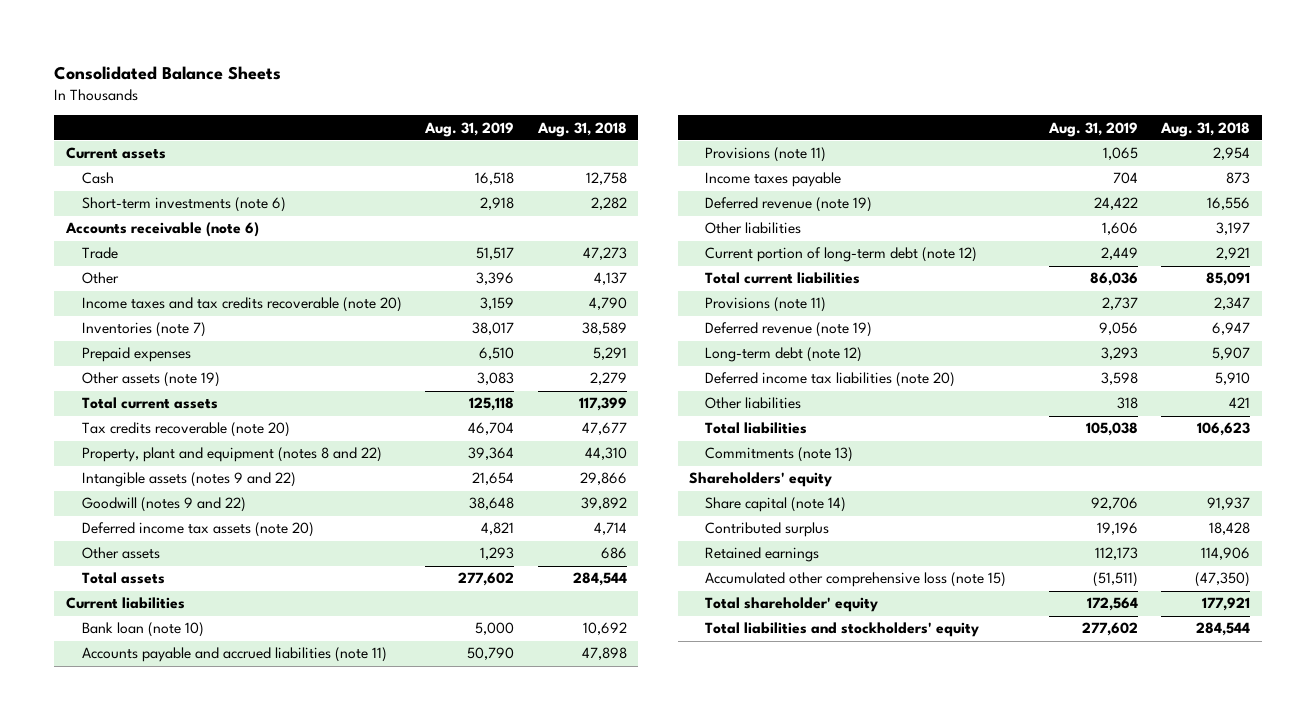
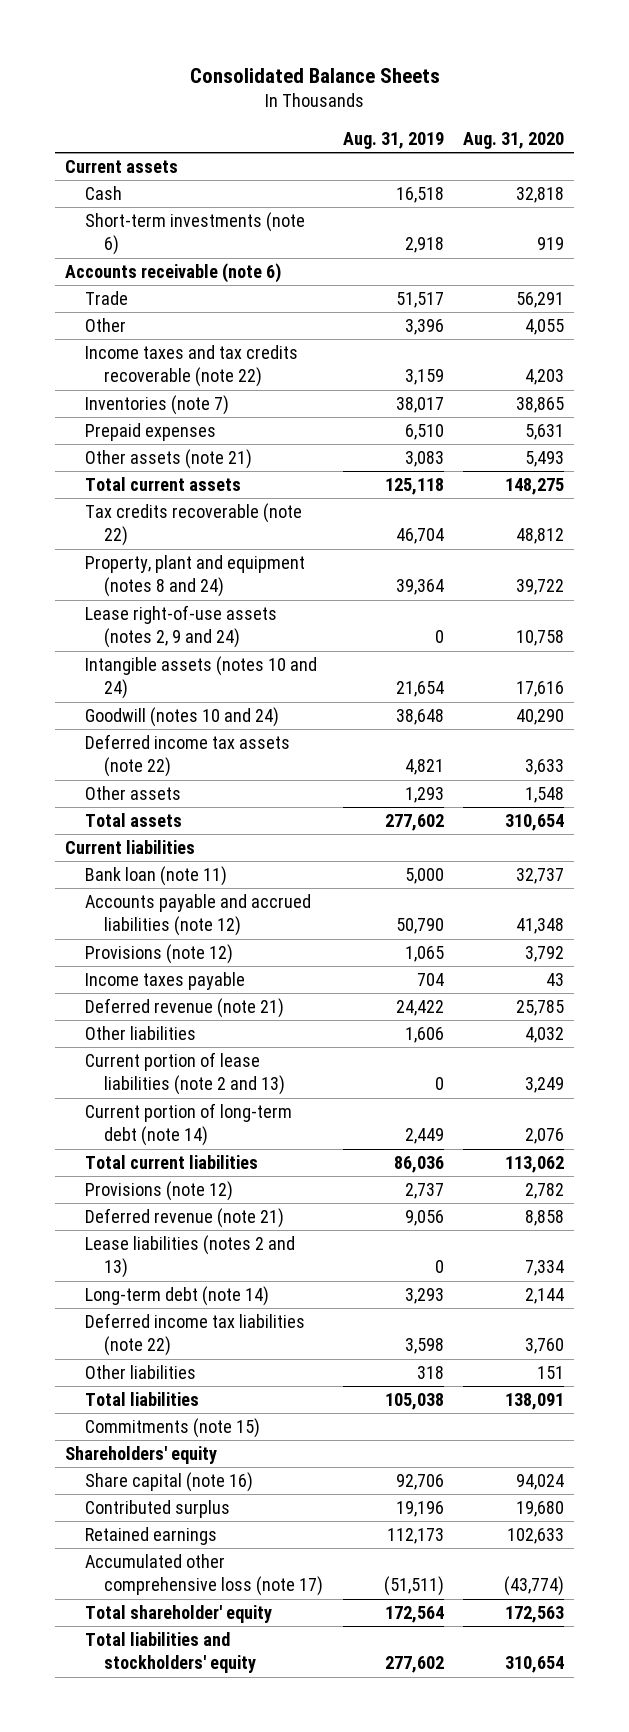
- | Aug. 31, 2019 | Aug. 31, 2018
+ | Aug. 31, 2019 | Aug. 31, 2020
- Income taxes and tax credits recoverable (note 20) | 3,159 | 4,790
+ Income taxes and tax credits recoverable (note 22) | 3,159 | 4,203
- Other assets (note 19) | 3,083 | 2,279
+ Other assets (note 21) | 3,083 | 5,493
- Tax credits recoverable (note 20) | 46,704 | 47,677
- Property, plant and equipment (notes 8 and 22) | 39,364 | 44,310
- Intangible assets (notes 9 and 22) | 21,654 | 29,866
- Goodwill (notes 9 and 22) | 38,648 | 39,892
- Deferred income tax assets (note 20) | 4,821 | 4,714
+ Tax credits recoverable (note 22) | 46,704 | 48,812
+ Property, plant and equipment (notes 8 and 24) | 39,364 | 39,722
+ Lease right-of-use assets (notes 2, 9 and 24) | 0 | 10,758
+ Intangible assets (notes 10 and 24) | 21,654 | 17,616
+ Goodwill (notes 10 and 24) | 38,648 | 40,290
+ Deferred income tax assets (note 22) | 4,821 | 3,633
- Bank loan (note 10) | 5,000 | 10,692
- Accounts payable and accrued liabilities (note 11) | 50,790 | 47,898
- Provisions (note 11) | 1,065 | 2,954
+ Bank loan (note 11) | 5,000 | 32,737
+ Accounts payable and accrued liabilities (note 12) | 50,790 | 41,348
+ Provisions (note 12) | 1,065 | 3,792
- Deferred revenue (note 19) | 24,422 | 16,556
+ Deferred revenue (note 21) | 24,422 | 25,785
- Current portion of long-term debt (note 12) | 2,449 | 2,921
+ Current portion of lease liabilities (note 2 and 13) | 0 | 3,249
+ Current portion of long-term debt (note 14) | 2,449 | 2,076
- Provisions (note 11) | 2,737 | 2,347
- Deferred revenue (note 19) | 9,056 | 6,947
- Long-term debt (note 12) | 3,293 | 5,907
- Deferred income tax liabilities (note 20) | 3,598 | 5,910
+ Provisions (note 12) | 2,737 | 2,782
+ Deferred revenue (note 21) | 9,056 | 8,858
+ Lease liabilities (notes 2 and 13) | 0 | 7,334
+ Long-term debt (note 14) | 3,293 | 2,144
+ Deferred income tax liabilities (note 22) | 3,598 | 3,760
- Commitments (note 13)
+ Commitments (note 15)
- Share capital (note 14) | 92,706 | 91,937
+ Share capital (note 16) | 92,706 | 94,024
- Accumulated other comprehensive loss (note 15) | (51,511) | (47,350)
+ Accumulated other comprehensive loss (note 17) | (51,511) | (43,774)

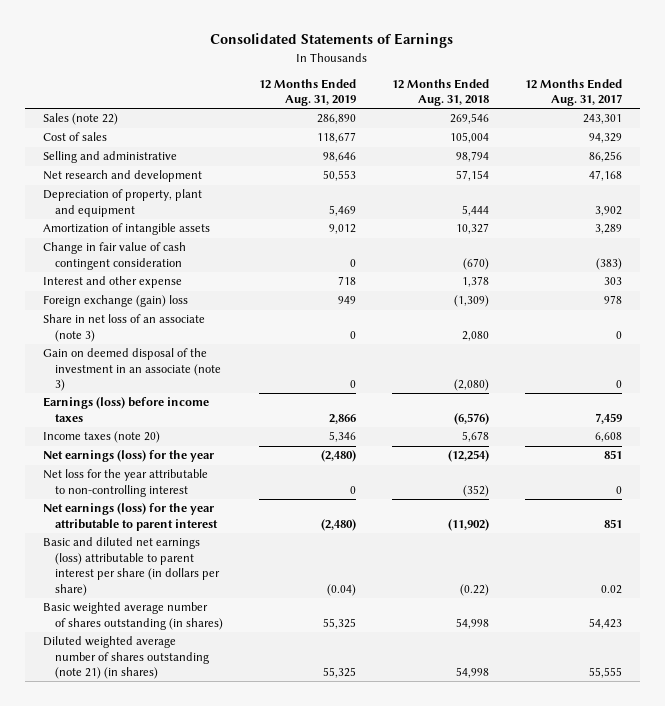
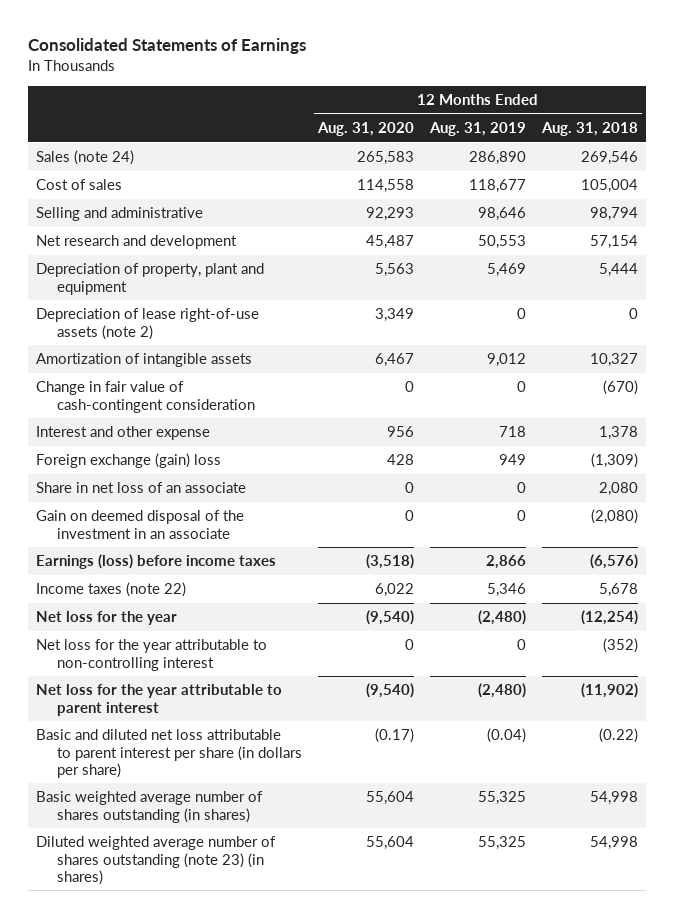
- | 12 Months Ended Aug. 31, 2019 | 12 Months Ended Aug. 31, 2018 | 12 Months Ended Aug. 31, 2017
+ | 12 Months Ended Aug. 31, 2020 | 12 Months Ended Aug. 31, 2019 | 12 Months Ended Aug. 31, 2018
- Sales (note 22) | 286,890 | 269,546 | 243,301
+ Sales (note 24) | 265,583 | 286,890 | 269,546
+ Depreciation of lease right-of-use assets (note 2) | 3,349 | 0 | 0
- Change in fair value of cash contingent consideration | 0 | (670) | (383)
+ Change in fair value of cash-contingent consideration | 0 | 0 | (670)
- Share in net loss of an associate (note 3) | 0 | 2,080 | 0
- Gain on deemed disposal of the investment in an associate (note 3) | 0 | (2,080) | 0
+ Share in net loss of an associate | 0 | 0 | 2,080
+ Gain on deemed disposal of the investment in an associate | 0 | 0 | (2,080)
- Income taxes (note 20) | 5,346 | 5,678 | 6,608
- Net earnings (loss) for the year | (2,480) | (12,254) | 851
+ Income taxes (note 22) | 6,022 | 5,346 | 5,678
+ Net loss for the year | (9,540) | (2,480) | (12,254)
- Net earnings (loss) for the year attributable to parent interest | (2,480) | (11,902) | 851
- Basic and diluted net earnings (loss) attributable to parent interest per share (in dollars per share) | (0.04) | (0.22) | 0.02
+ Net loss for the year attributable to parent interest | (9,540) | (2,480) | (11,902)
+ Basic and diluted net loss attributable to parent interest per share (in dollars per share) | (0.17) | (0.04) | (0.22)
- Diluted weighted average number of shares outstanding (note 21) (in shares) | 55,325 | 54,998 | 55,555
+ Diluted weighted average number of shares outstanding (note 23) (in shares) | 55,604 | 55,325 | 54,998

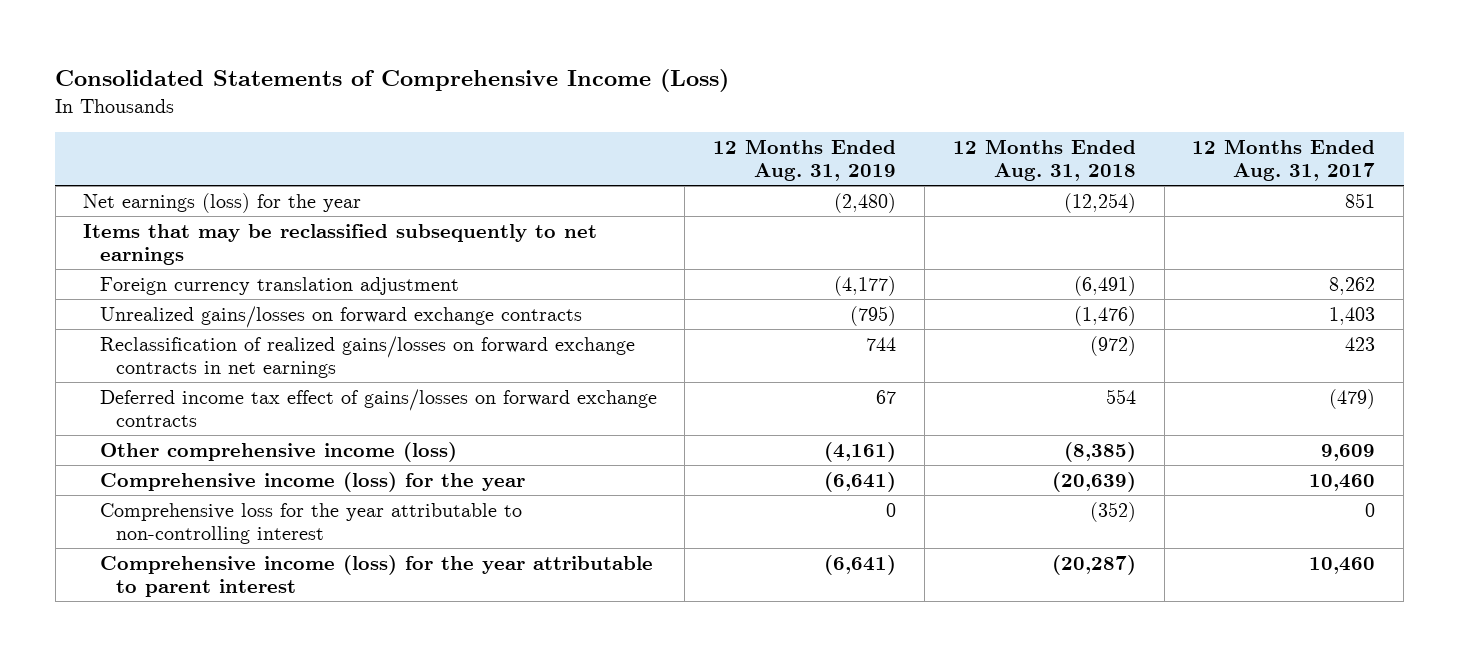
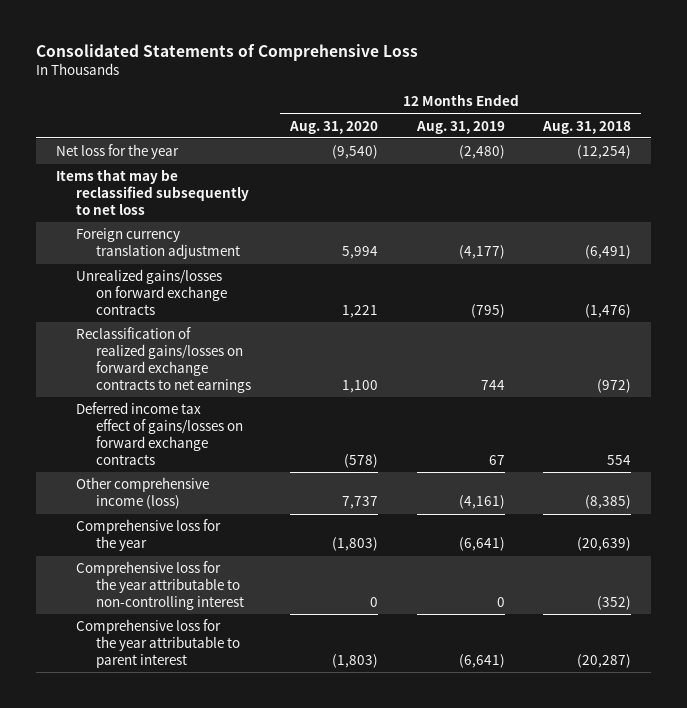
- Consolidated Statements of Comprehensive Income (Loss)
+ Consolidated Statements of Comprehensive Loss
- | 12 Months Ended Aug. 31, 2019 | 12 Months Ended Aug. 31, 2018 | 12 Months Ended Aug. 31, 2017
+ | 12 Months Ended Aug. 31, 2020 | 12 Months Ended Aug. 31, 2019 | 12 Months Ended Aug. 31, 2018
- Net earnings (loss) for the year | (2,480) | (12,254) | 851
- Items that may be reclassified subsequently to net earnings
+ Net loss for the year | (9,540) | (2,480) | (12,254)
+ Items that may be reclassified subsequently to net loss
- Reclassification of realized gains/losses on forward exchange contracts in net earnings | 744 | (972) | 423
+ Reclassification of realized gains/losses on forward exchange contracts to net earnings | 1,100 | 744 | (972)
- Comprehensive income (loss) for the year | (6,641) | (20,639) | 10,460
+ Comprehensive loss for the year | (1,803) | (6,641) | (20,639)
- Comprehensive income (loss) for the year attributable to parent interest | (6,641) | (20,287) | 10,460
+ Comprehensive loss for the year attributable to parent interest | (1,803) | (6,641) | (20,287)

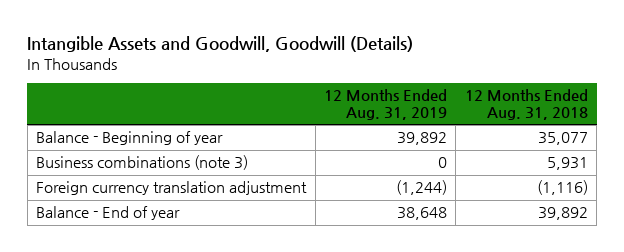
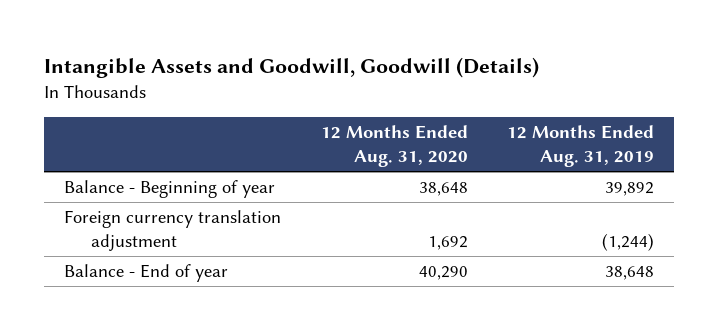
- | 12 Months Ended Aug. 31, 2019 | 12 Months Ended Aug. 31, 2018
+ | 12 Months Ended Aug. 31, 2020 | 12 Months Ended Aug. 31, 2019
- Business combinations (note 3) | 0 | 5,931

